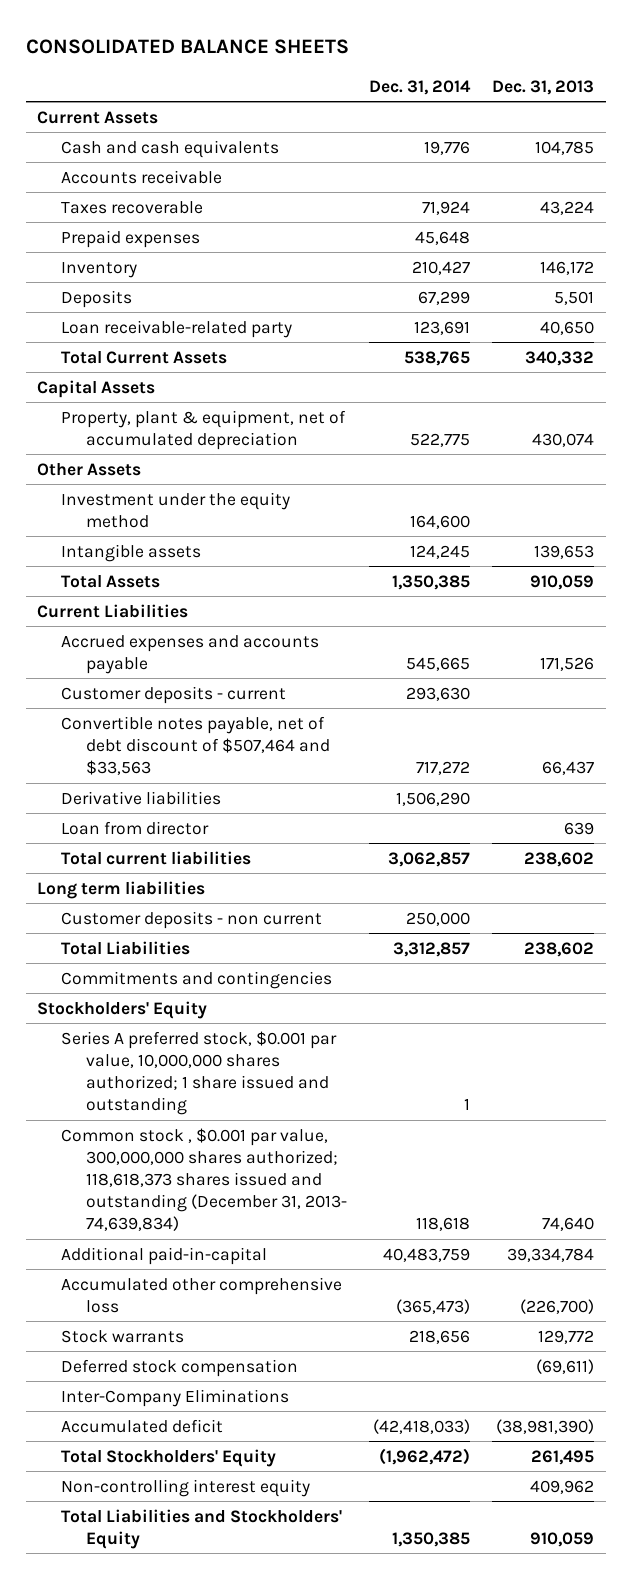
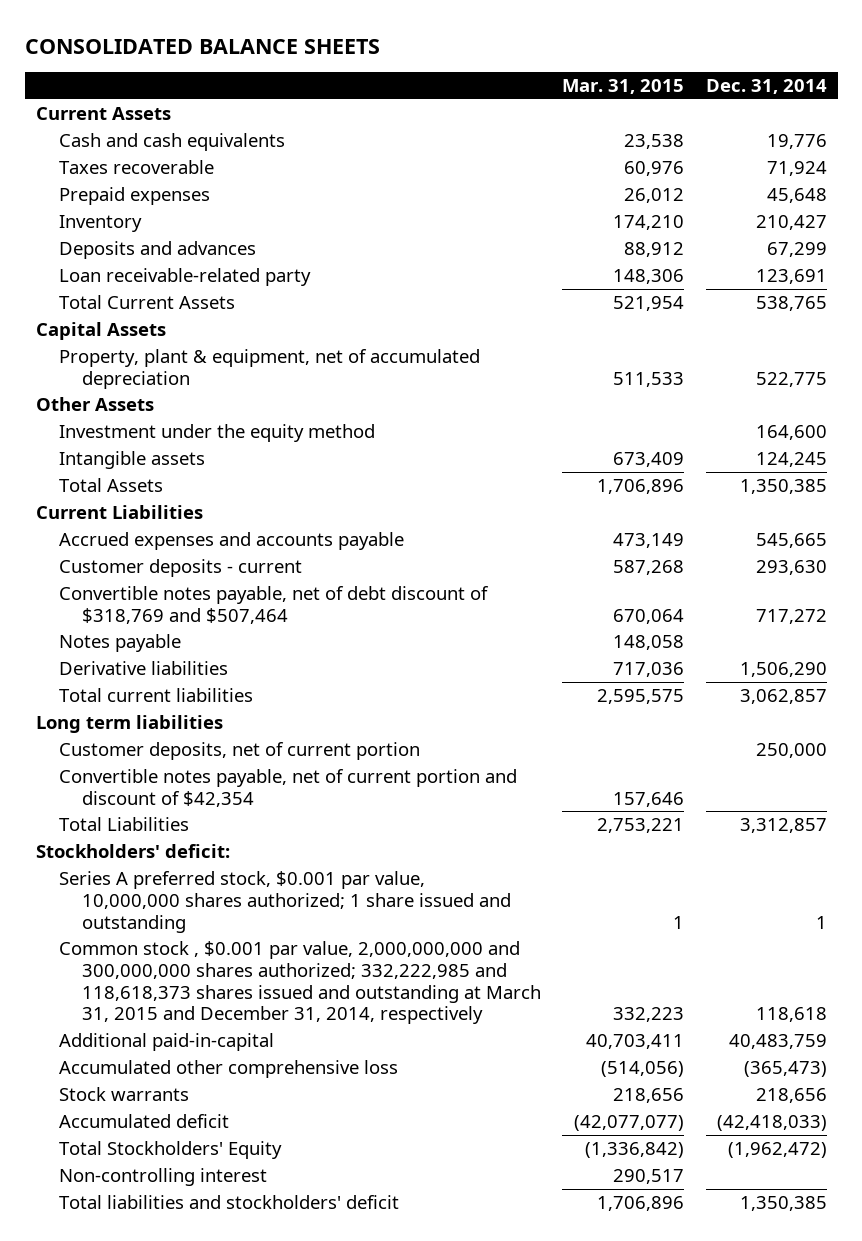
- | Dec. 31, 2014 | Dec. 31, 2013
+ | Mar. 31, 2015 | Dec. 31, 2014
- Accounts receivable
- Deposits | 67,299 | 5,501
+ Deposits and advances | 88,912 | 67,299
- Convertible notes payable, net of debt discount of $507,464 and $33,563 | 717,272 | 66,437
+ Convertible notes payable, net of debt discount of $318,769 and $507,464 | 670,064 | 717,272
+ Notes payable | 148,058 |
- Loan from director | | 639
- Customer deposits - non current | 250,000 |
+ Customer deposits, net of current portion | | 250,000
+ Convertible notes payable, net of current portion and discount of $42,354 | 157,646 |
- Commitments and contingencies
- Stockholders' Equity
+ Stockholders' deficit:
- Common stock , $0.001 par value, 300,000,000 shares authorized; 118,618,373 shares issued and outstanding (December 31, 2013- 74,639,834) | 118,618 | 74,640
+ Common stock , $0.001 par value, 2,000,000,000 and 300,000,000 shares authorized; 332,222,985 and 118,618,373 shares issued and outstanding at March 31, 2015 and December 31, 2014, respectively | 332,223 | 118,618
- Deferred stock compensation | | (69,611)
- Inter-Company Eliminations
- Non-controlling interest equity | | 409,962
- Total Liabilities and Stockholders' Equity | 1,350,385 | 910,059
+ Non-controlling interest | 290,517 |
+ Total liabilities and stockholders' deficit | 1,706,896 | 1,350,385

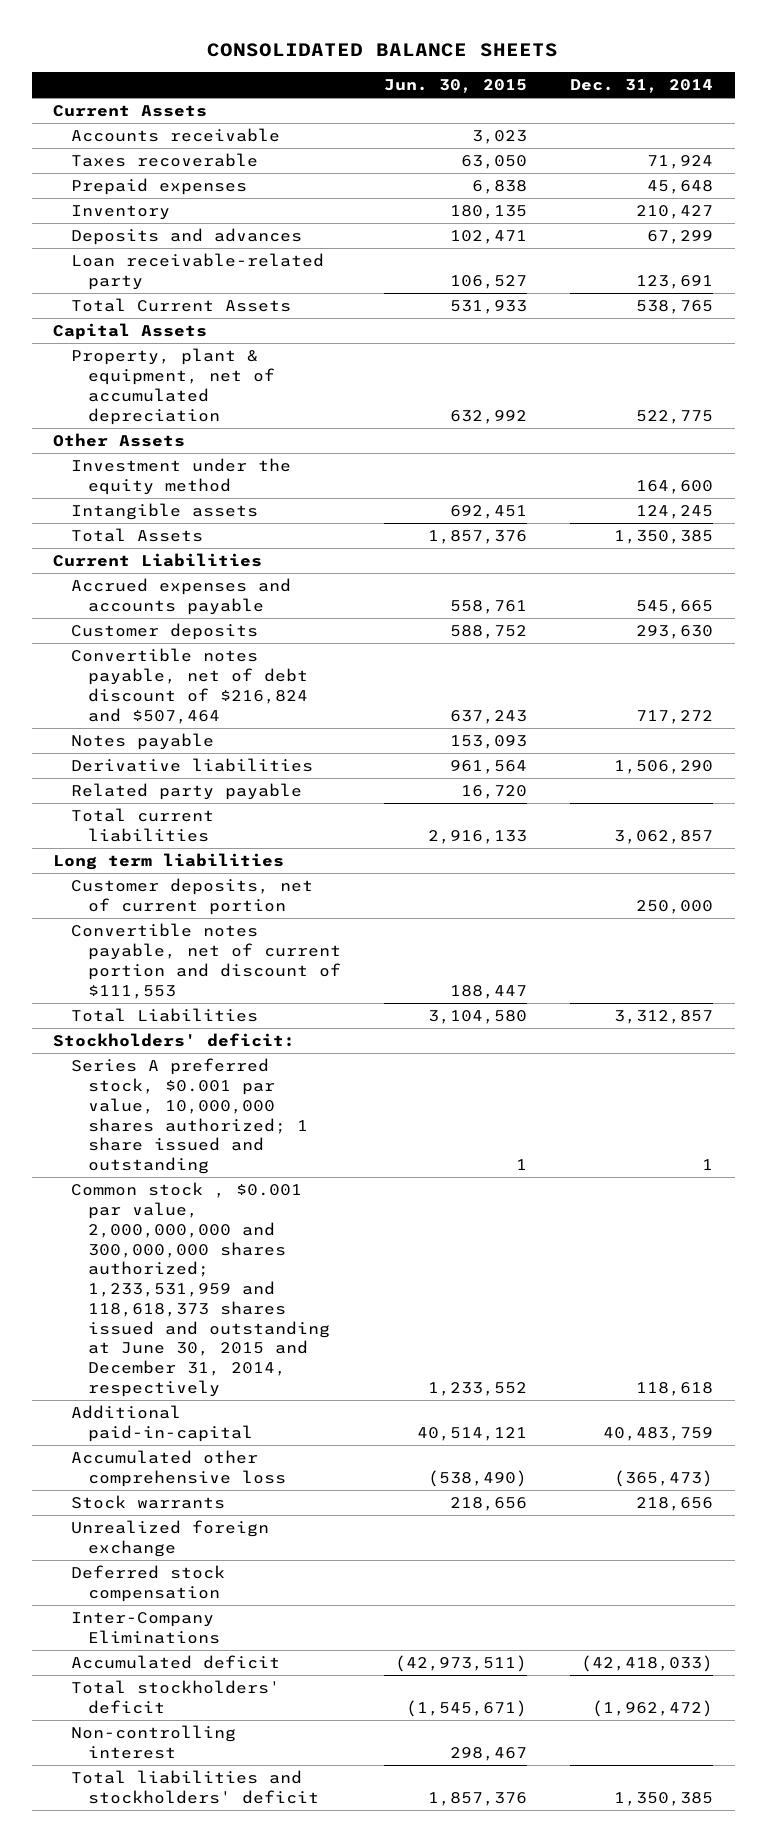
- | Mar. 31, 2015 | Dec. 31, 2014
+ | Jun. 30, 2015 | Dec. 31, 2014
- Cash and cash equivalents | 23,538 | 19,776
+ Accounts receivable | 3,023 |
- Customer deposits - current | 587,268 | 293,630
- Convertible notes payable, net of debt discount of $318,769 and $507,464 | 670,064 | 717,272
+ Customer deposits | 588,752 | 293,630
+ Convertible notes payable, net of debt discount of $216,824 and $507,464 | 637,243 | 717,272
+ Related party payable | 16,720 |
- Convertible notes payable, net of current portion and discount of $42,354 | 157,646 |
+ Convertible notes payable, net of current portion and discount of $111,553 | 188,447 |
- Common stock , $0.001 par value, 2,000,000,000 and 300,000,000 shares authorized; 332,222,985 and 118,618,373 shares issued and outstanding at March 31, 2015 and December 31, 2014, respectively | 332,223 | 118,618
+ Common stock , $0.001 par value, 2,000,000,000 and 300,000,000 shares authorized; 1,233,531,959 and 118,618,373 shares issued and outstanding at June 30, 2015 and December 31, 2014, respectively | 1,233,552 | 118,618
+ Unrealized foreign exchange
+ Deferred stock compensation
+ Inter-Company Eliminations
- Total Stockholders' Equity | (1,336,842) | (1,962,472)
+ Total stockholders' deficit | (1,545,671) | (1,962,472)

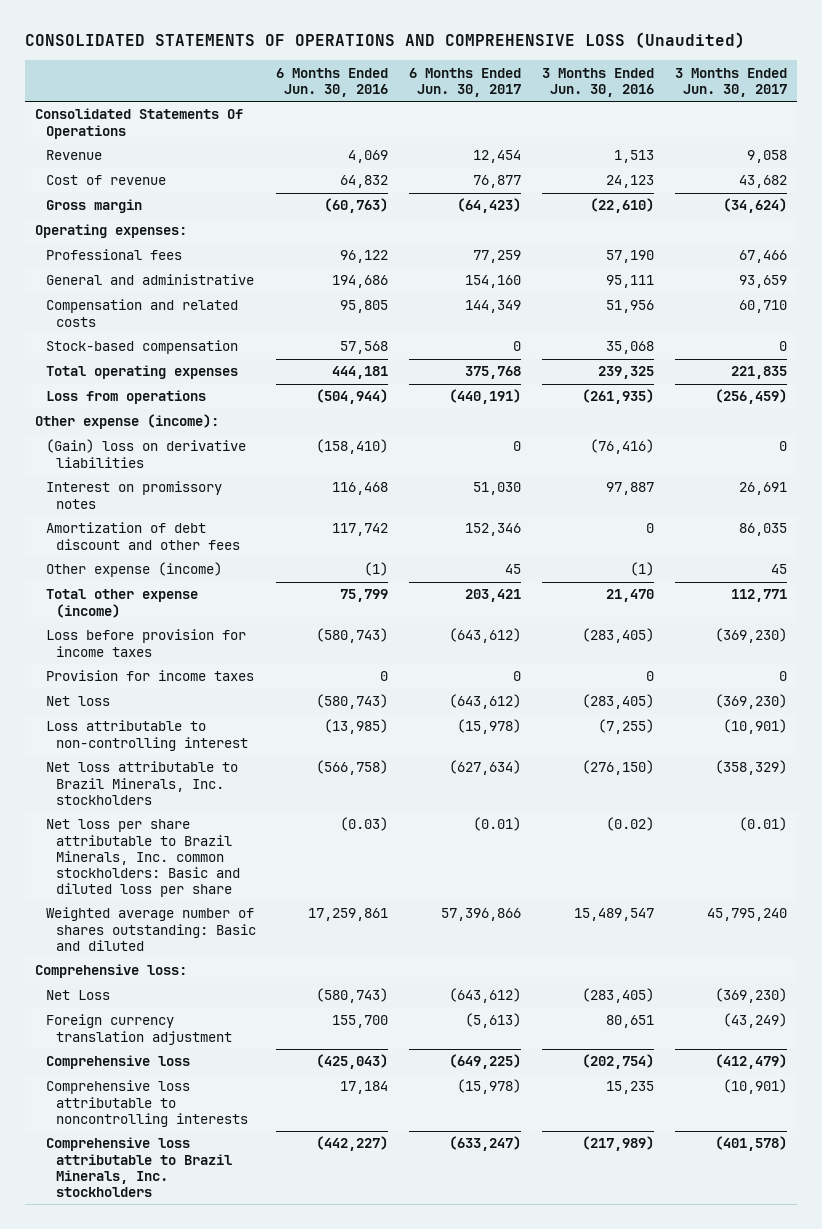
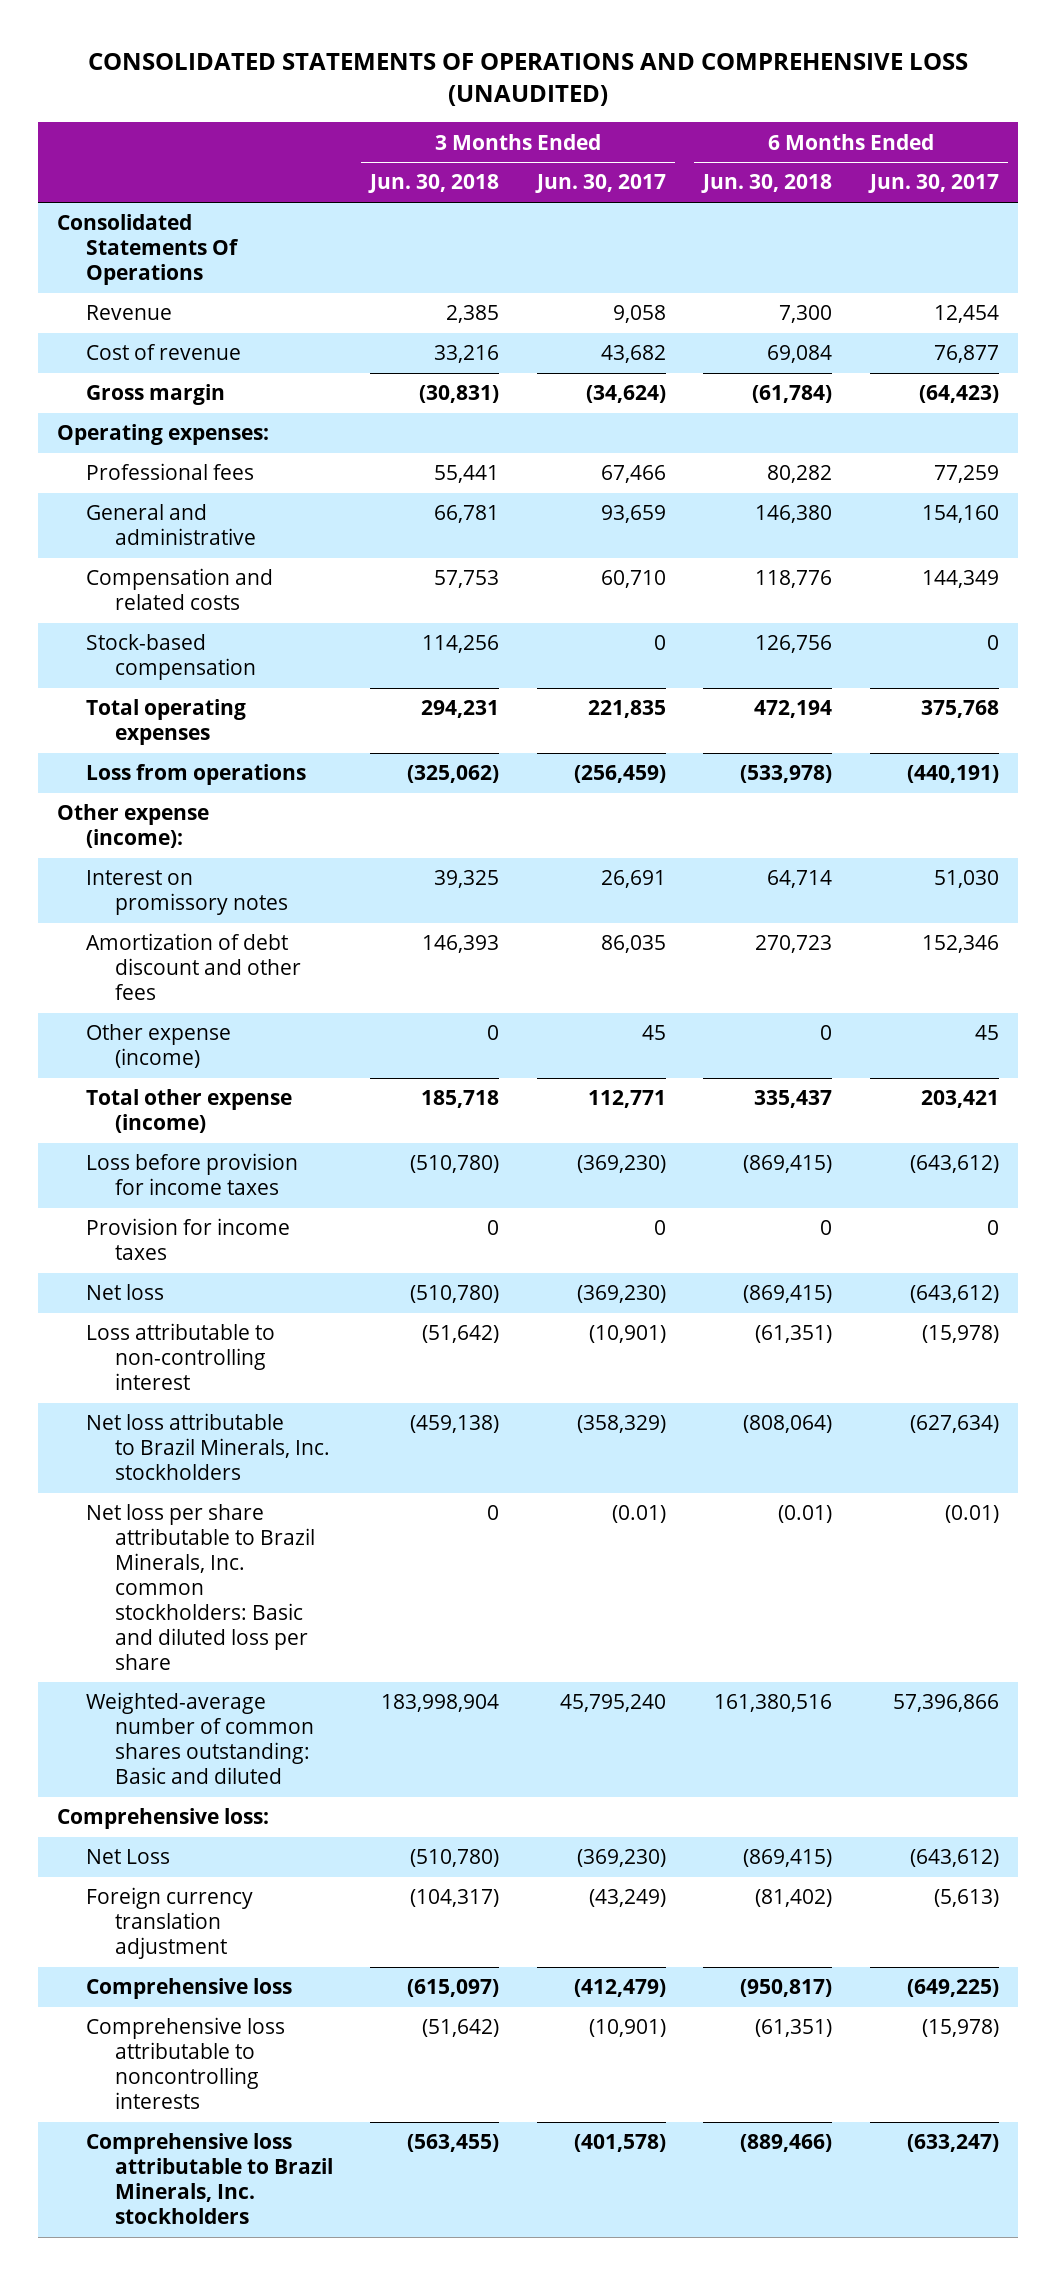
- CONSOLIDATED STATEMENTS OF OPERATIONS AND COMPREHENSIVE LOSS (Unaudited)
+ CONSOLIDATED STATEMENTS OF OPERATIONS AND COMPREHENSIVE LOSS (UNAUDITED)
- | 6 Months Ended Jun. 30, 2016 | 6 Months Ended Jun. 30, 2017 | 3 Months Ended Jun. 30, 2016 | 3 Months Ended Jun. 30, 2017
+ | 3 Months Ended Jun. 30, 2018 | 3 Months Ended Jun. 30, 2017 | 6 Months Ended Jun. 30, 2018 | 6 Months Ended Jun. 30, 2017
- (Gain) loss on derivative liabilities | (158,410) | 0 | (76,416) | 0
- Weighted average number of shares outstanding: Basic and diluted | 17,259,861 | 57,396,866 | 15,489,547 | 45,795,240
+ Weighted-average number of common shares outstanding: Basic and diluted | 183,998,904 | 45,795,240 | 161,380,516 | 57,396,866

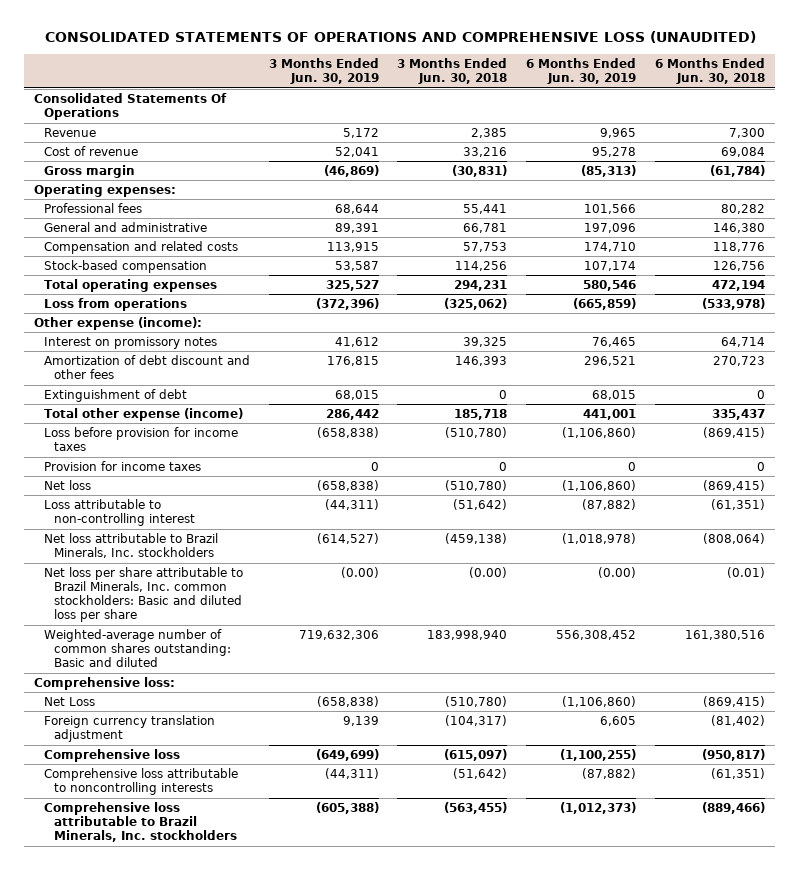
- | 3 Months Ended Jun. 30, 2018 | 3 Months Ended Jun. 30, 2017 | 6 Months Ended Jun. 30, 2018 | 6 Months Ended Jun. 30, 2017
+ | 3 Months Ended Jun. 30, 2019 | 3 Months Ended Jun. 30, 2018 | 6 Months Ended Jun. 30, 2019 | 6 Months Ended Jun. 30, 2018
- Other expense (income) | 0 | 45 | 0 | 45
+ Extinguishment of debt | 68,015 | 0 | 68,015 | 0
- Net loss per share attributable to Brazil Minerals, Inc. common stockholders: Basic and diluted loss per share | 0 | (0.01) | (0.01) | (0.01)
- Weighted-average number of common shares outstanding: Basic and diluted | 183,998,904 | 45,795,240 | 161,380,516 | 57,396,866
+ Net loss per share attributable to Brazil Minerals, Inc. common stockholders: Basic and diluted loss per share | (0.00) | (0.00) | (0.00) | (0.01)
+ Weighted-average number of common shares outstanding: Basic and diluted | 719,632,306 | 183,998,940 | 556,308,452 | 161,380,516

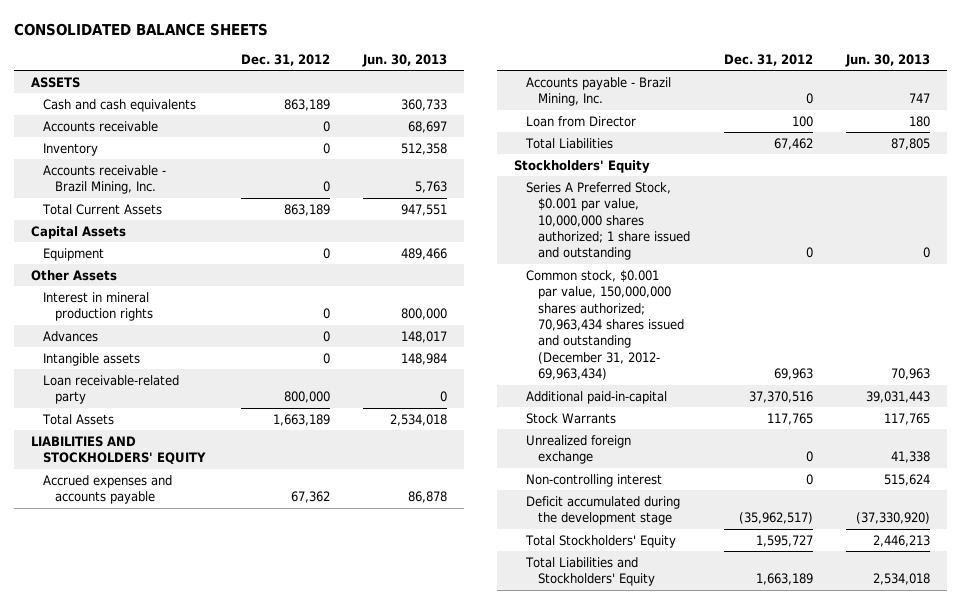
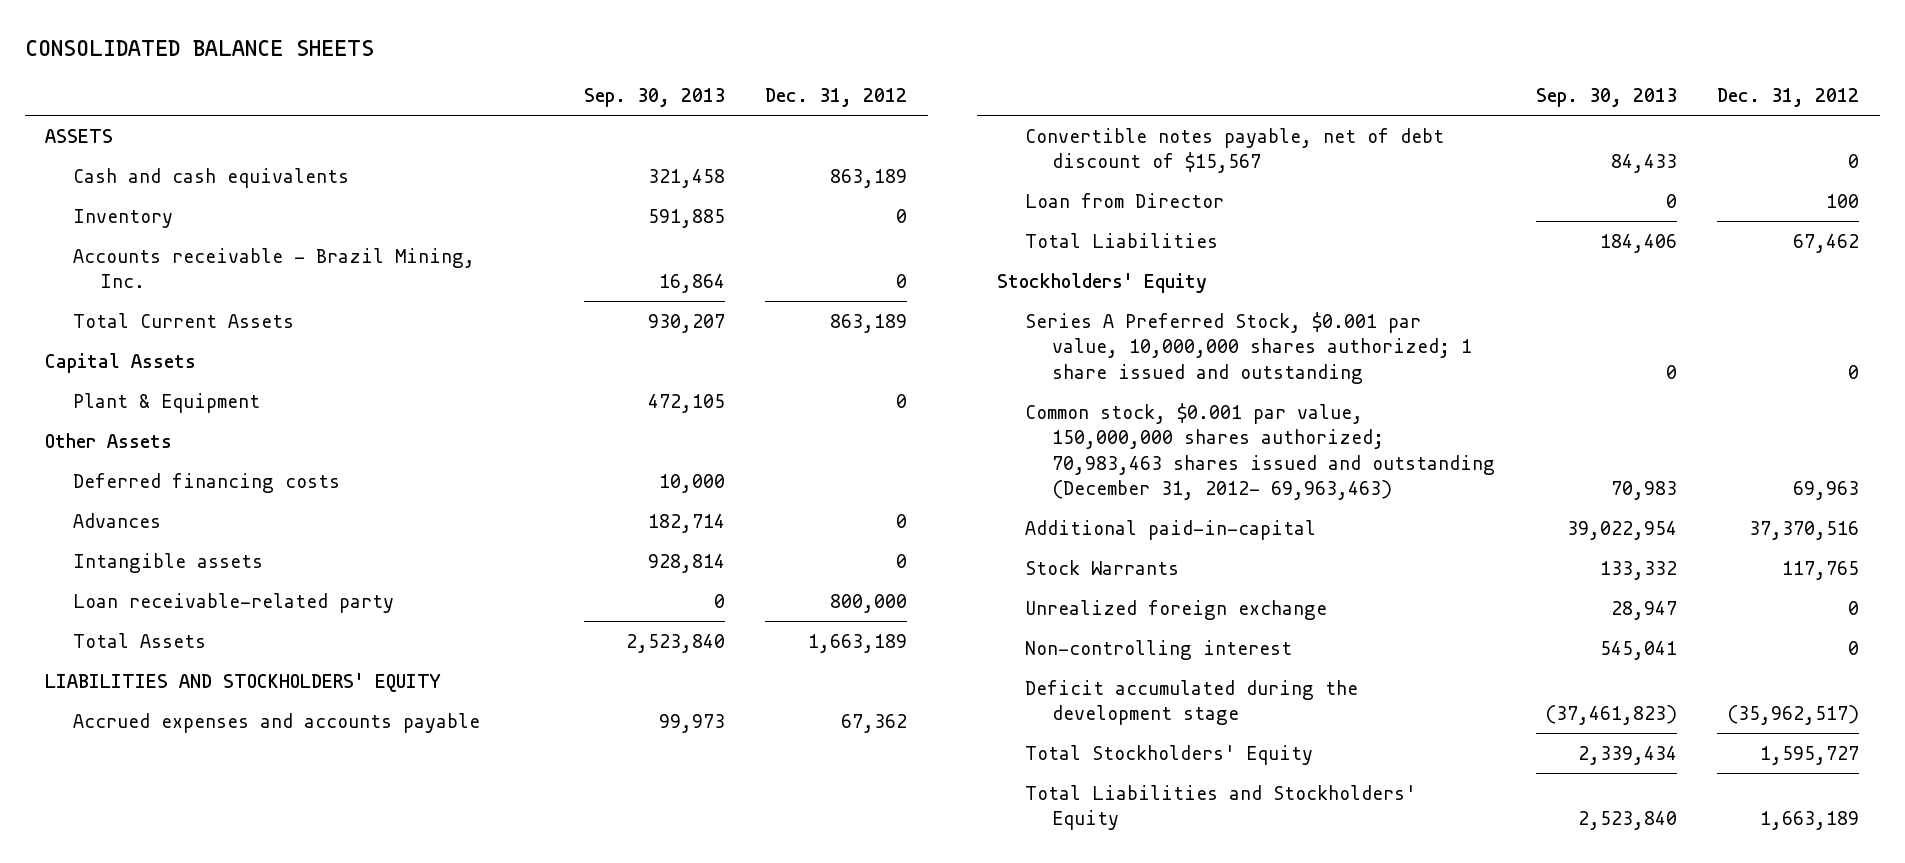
- | Dec. 31, 2012 | Jun. 30, 2013
+ | Sep. 30, 2013 | Dec. 31, 2012
- Accounts receivable | 0 | 68,697
- Equipment | 0 | 489,466
+ Plant & Equipment | 472,105 | 0
- Interest in mineral production rights | 0 | 800,000
+ Deferred financing costs | 10,000 |
- Accounts payable - Brazil Mining, Inc. | 0 | 747
+ Convertible notes payable, net of debt discount of $15,567 | 84,433 | 0
- Common stock, $0.001 par value, 150,000,000 shares authorized; 70,963,434 shares issued and outstanding (December 31, 2012- 69,963,434) | 69,963 | 70,963
+ Common stock, $0.001 par value, 150,000,000 shares authorized; 70,983,463 shares issued and outstanding (December 31, 2012- 69,963,463) | 70,983 | 69,963

